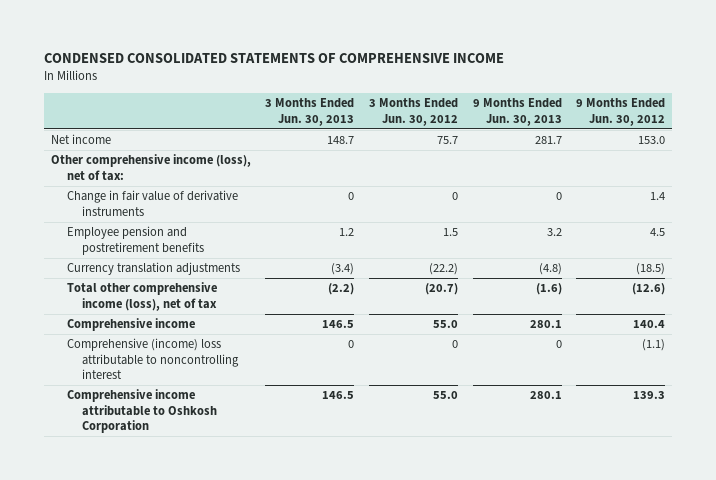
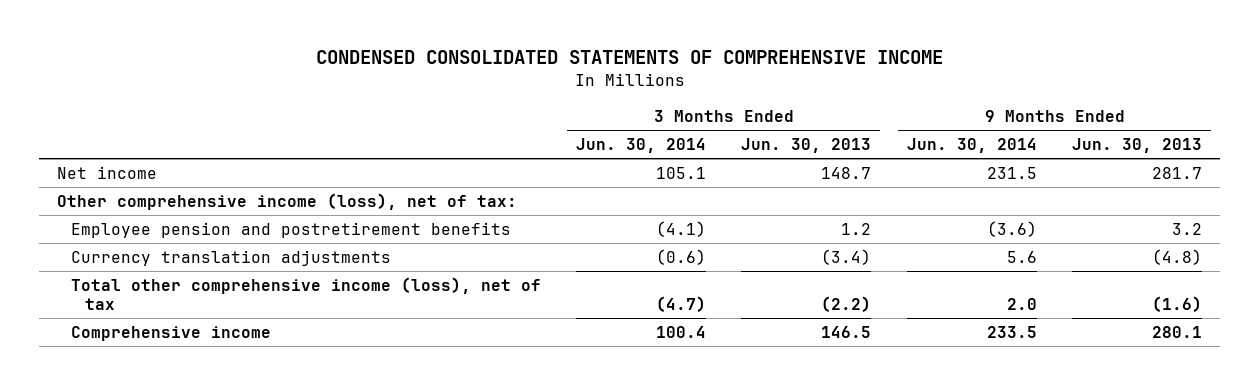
- | 3 Months Ended Jun. 30, 2013 | 3 Months Ended Jun. 30, 2012 | 9 Months Ended Jun. 30, 2013 | 9 Months Ended Jun. 30, 2012
+ | 3 Months Ended Jun. 30, 2014 | 3 Months Ended Jun. 30, 2013 | 9 Months Ended Jun. 30, 2014 | 9 Months Ended Jun. 30, 2013
- Change in fair value of derivative instruments | 0 | 0 | 0 | 1.4
- Comprehensive (income) loss attributable to noncontrolling interest | 0 | 0 | 0 | (1.1)
- Comprehensive income attributable to Oshkosh Corporation | 146.5 | 55.0 | 280.1 | 139.3

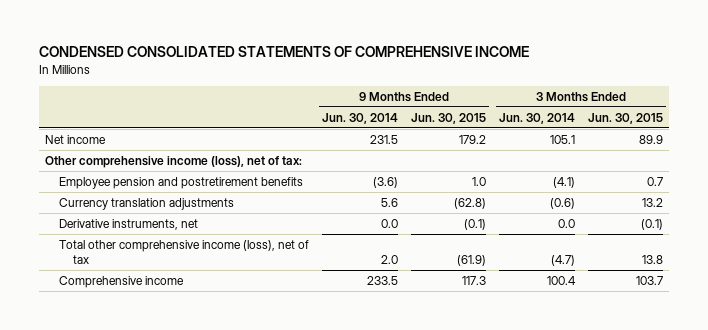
- | 3 Months Ended Jun. 30, 2014 | 3 Months Ended Jun. 30, 2013 | 9 Months Ended Jun. 30, 2014 | 9 Months Ended Jun. 30, 2013
+ | 9 Months Ended Jun. 30, 2014 | 9 Months Ended Jun. 30, 2015 | 3 Months Ended Jun. 30, 2014 | 3 Months Ended Jun. 30, 2015
+ Derivative instruments, net | 0.0 | (0.1) | 0.0 | (0.1)

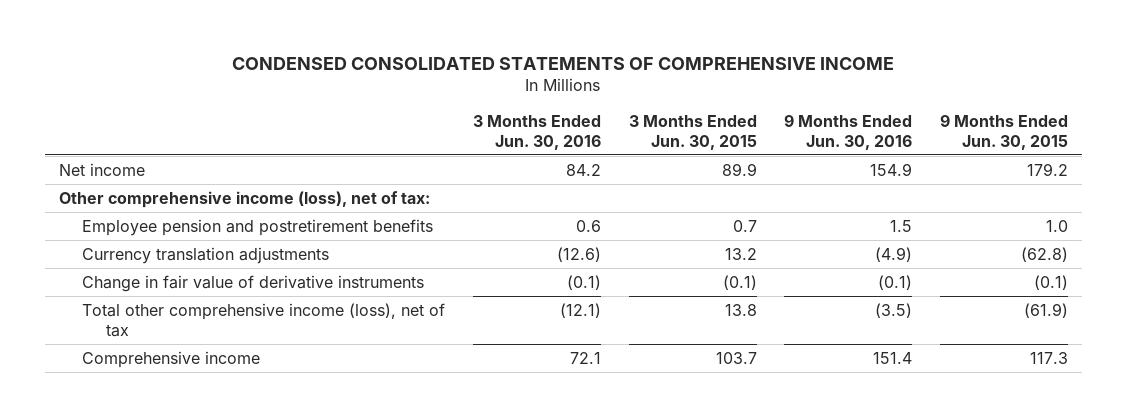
- | 9 Months Ended Jun. 30, 2014 | 9 Months Ended Jun. 30, 2015 | 3 Months Ended Jun. 30, 2014 | 3 Months Ended Jun. 30, 2015
+ | 3 Months Ended Jun. 30, 2016 | 3 Months Ended Jun. 30, 2015 | 9 Months Ended Jun. 30, 2016 | 9 Months Ended Jun. 30, 2015
- Derivative instruments, net | 0.0 | (0.1) | 0.0 | (0.1)
+ Change in fair value of derivative instruments | (0.1) | (0.1) | (0.1) | (0.1)

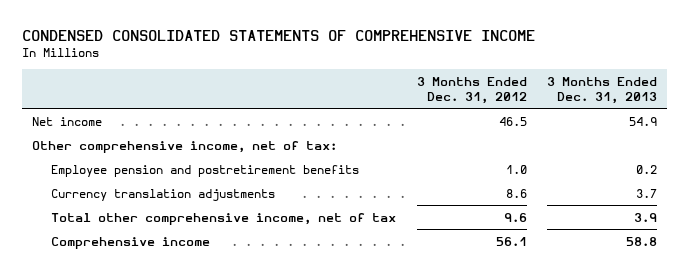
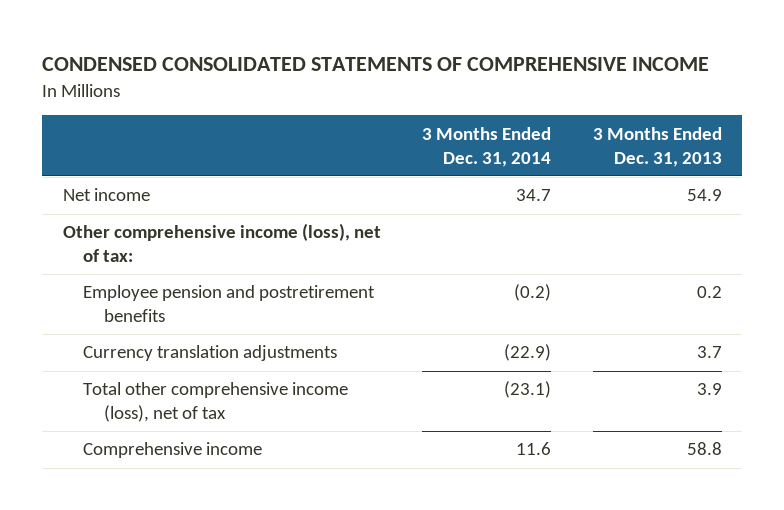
- | 3 Months Ended Dec. 31, 2012 | 3 Months Ended Dec. 31, 2013
+ | 3 Months Ended Dec. 31, 2014 | 3 Months Ended Dec. 31, 2013
- Other comprehensive income, net of tax:
+ Other comprehensive income (loss), net of tax:
- Total other comprehensive income, net of tax | 9.6 | 3.9
+ Total other comprehensive income (loss), net of tax | (23.1) | 3.9

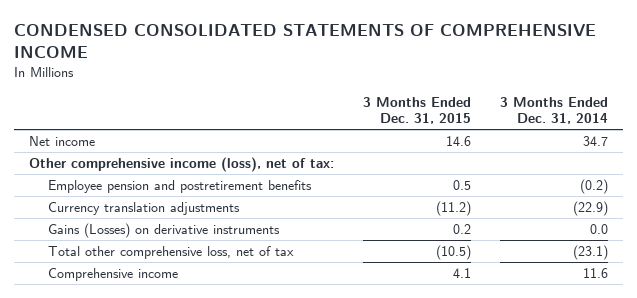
- | 3 Months Ended Dec. 31, 2014 | 3 Months Ended Dec. 31, 2013
+ | 3 Months Ended Dec. 31, 2015 | 3 Months Ended Dec. 31, 2014
- Total other comprehensive income (loss), net of tax | (23.1) | 3.9
+ Gains (Losses) on derivative instruments | 0.2 | 0.0
+ Total other comprehensive loss, net of tax | (10.5) | (23.1)

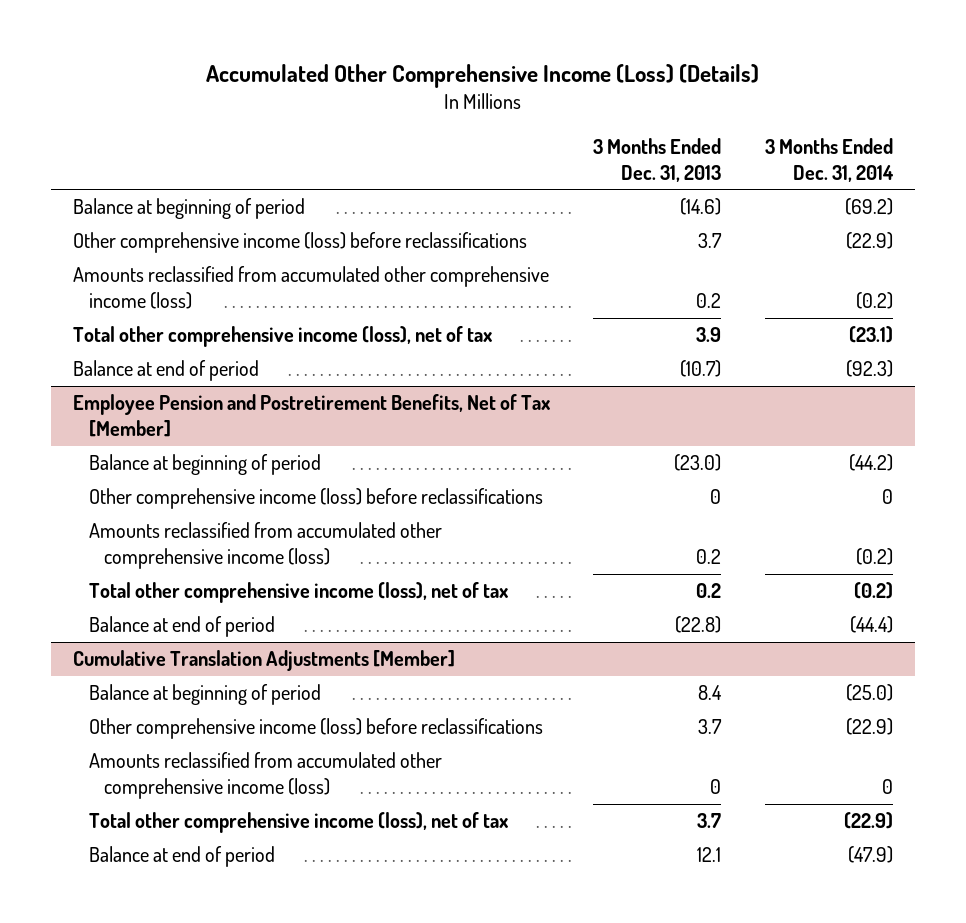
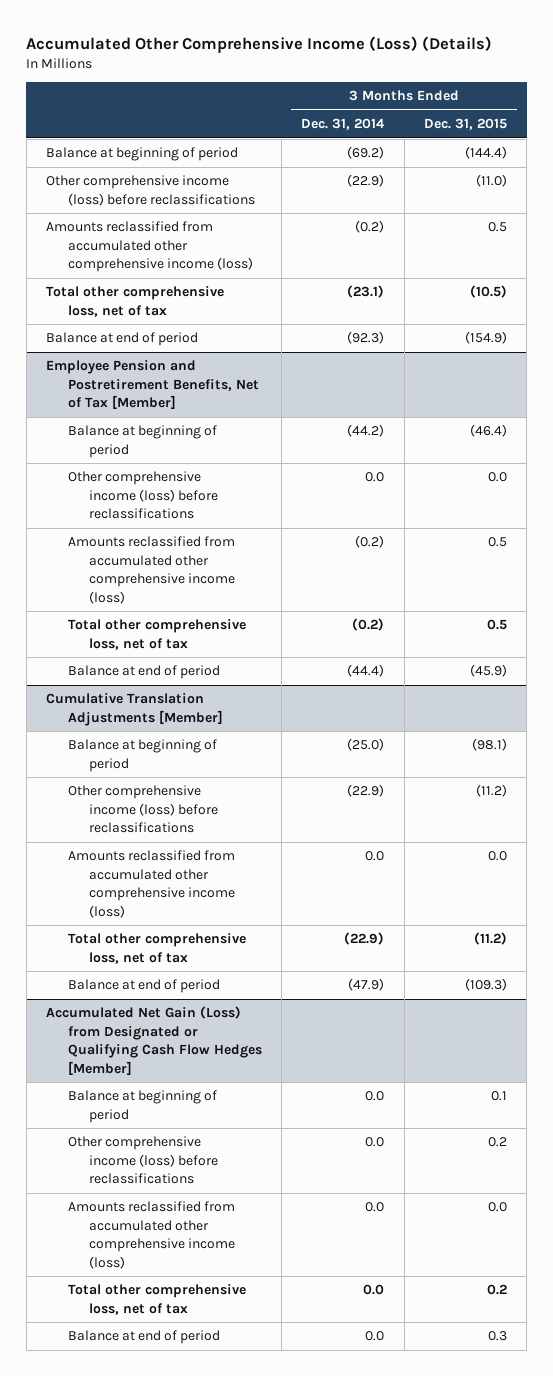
- | 3 Months Ended Dec. 31, 2013 | 3 Months Ended Dec. 31, 2014
+ | 3 Months Ended Dec. 31, 2014 | 3 Months Ended Dec. 31, 2015
- Total other comprehensive income (loss), net of tax | 3.9 | (23.1)
+ Total other comprehensive loss, net of tax | (23.1) | (10.5)
@ Employee Pension and Postretirement Benefits, Net of Tax [Member]
- Other comprehensive income (loss) before reclassifications | 0 | 0
+ Other comprehensive income (loss) before reclassifications | 0.0 | 0.0
- Total other comprehensive income (loss), net of tax | 0.2 | (0.2)
+ Total other comprehensive loss, net of tax | (0.2) | 0.5
@ Cumulative Translation Adjustments [Member]
- Amounts reclassified from accumulated other comprehensive income (loss) | 0 | 0
- Total other comprehensive income (loss), net of tax | 3.7 | (22.9)
+ Amounts reclassified from accumulated other comprehensive income (loss) | 0.0 | 0.0
+ Total other comprehensive loss, net of tax | (22.9) | (11.2)
+ Accumulated Net Gain (Loss) from Designated or Qualifying Cash Flow Hedges [Member]
+ Balance at beginning of period | 0.0 | 0.1
+ Other comprehensive income (loss) before reclassifications | 0.0 | 0.2
+ Amounts reclassified from accumulated other comprehensive income (loss) | 0.0 | 0.0
+ Total other comprehensive loss, net of tax | 0.0 | 0.2
+ Balance at end of period | 0.0 | 0.3

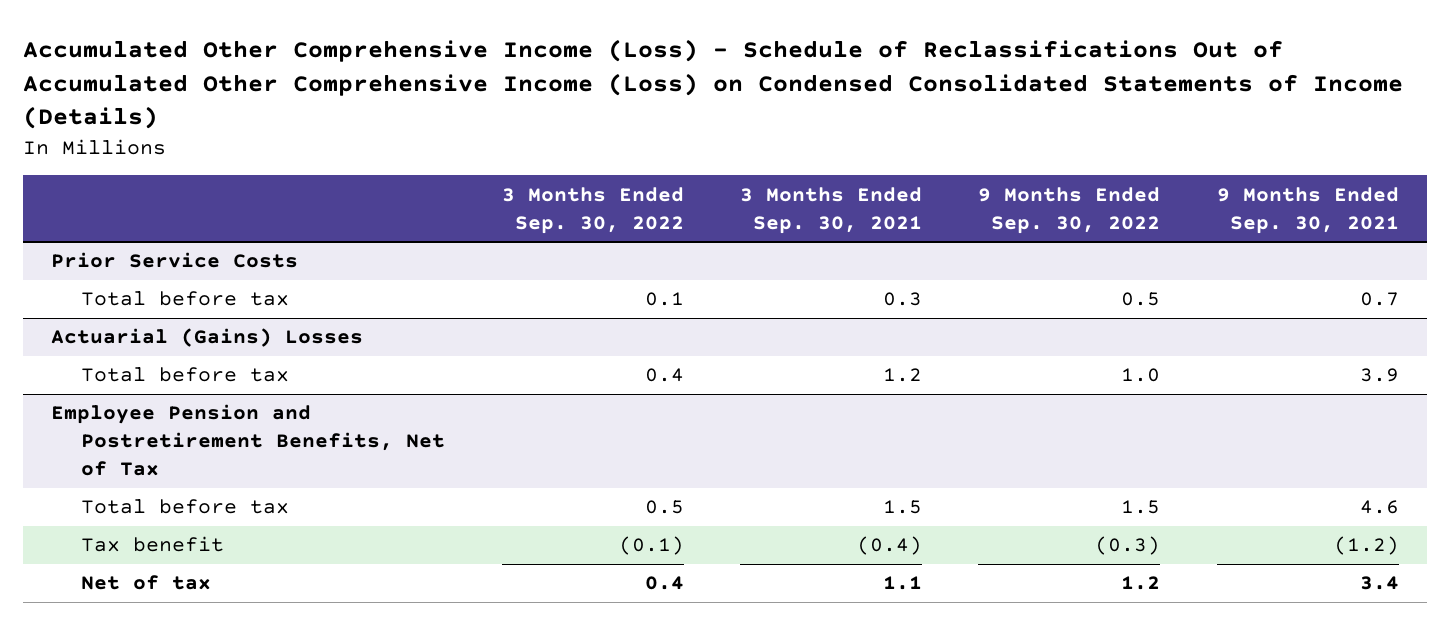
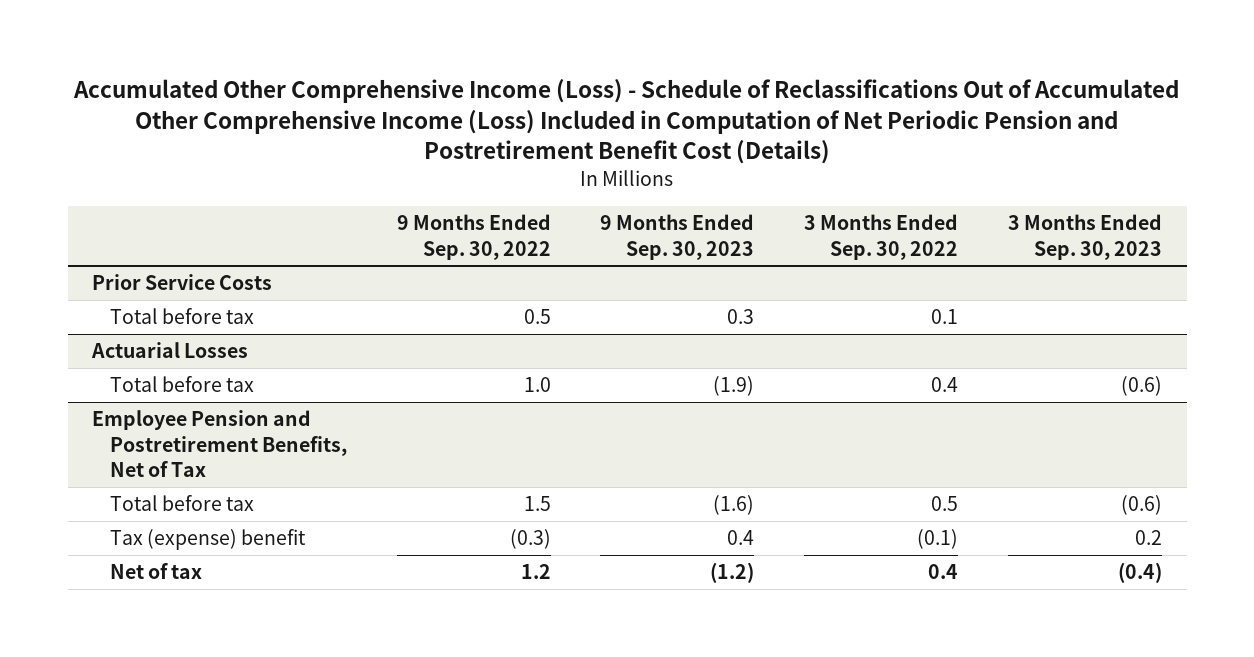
- Accumulated Other Comprehensive Income (Loss) - Schedule of Reclassifications Out of Accumulated Other Comprehensive Income (Loss) on Condensed Consolidated Statements of Income (Details)
+ Accumulated Other Comprehensive Income (Loss) - Schedule of Reclassifications Out of Accumulated Other Comprehensive Income (Loss) Included in Computation of Net Periodic Pension and Postretirement Benefit Cost (Details)
- | 3 Months Ended Sep. 30, 2022 | 3 Months Ended Sep. 30, 2021 | 9 Months Ended Sep. 30, 2022 | 9 Months Ended Sep. 30, 2021
+ | 9 Months Ended Sep. 30, 2022 | 9 Months Ended Sep. 30, 2023 | 3 Months Ended Sep. 30, 2022 | 3 Months Ended Sep. 30, 2023
- Actuarial (Gains) Losses
+ Actuarial Losses
@ Employee Pension and Postretirement Benefits, Net of Tax
- Tax benefit | (0.1) | (0.4) | (0.3) | (1.2)
+ Tax (expense) benefit | (0.3) | 0.4 | (0.1) | 0.2

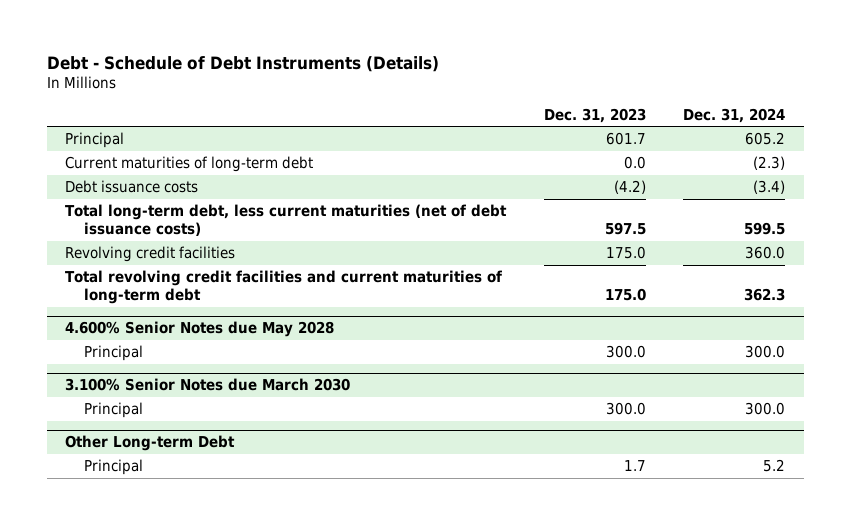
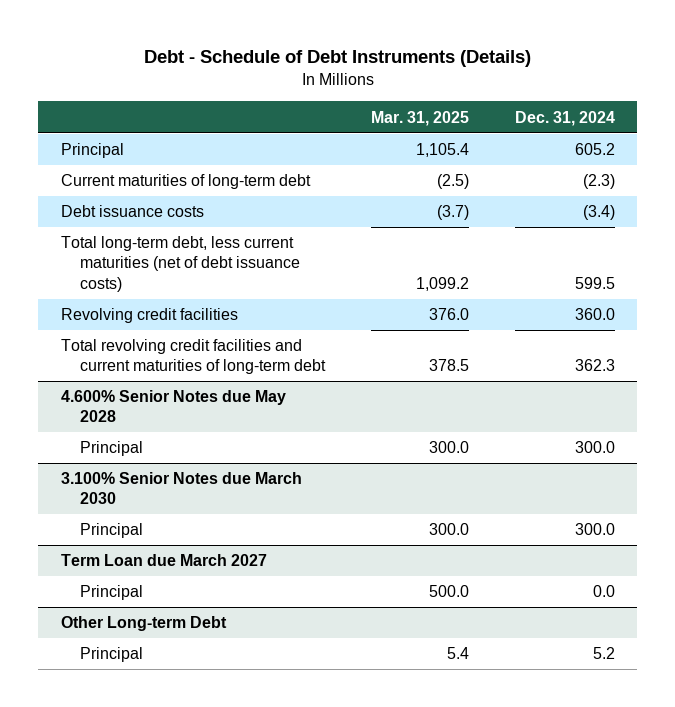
- | Dec. 31, 2023 | Dec. 31, 2024
+ | Mar. 31, 2025 | Dec. 31, 2024
+ Term Loan due March 2027
+ Principal | 500.0 | 0.0

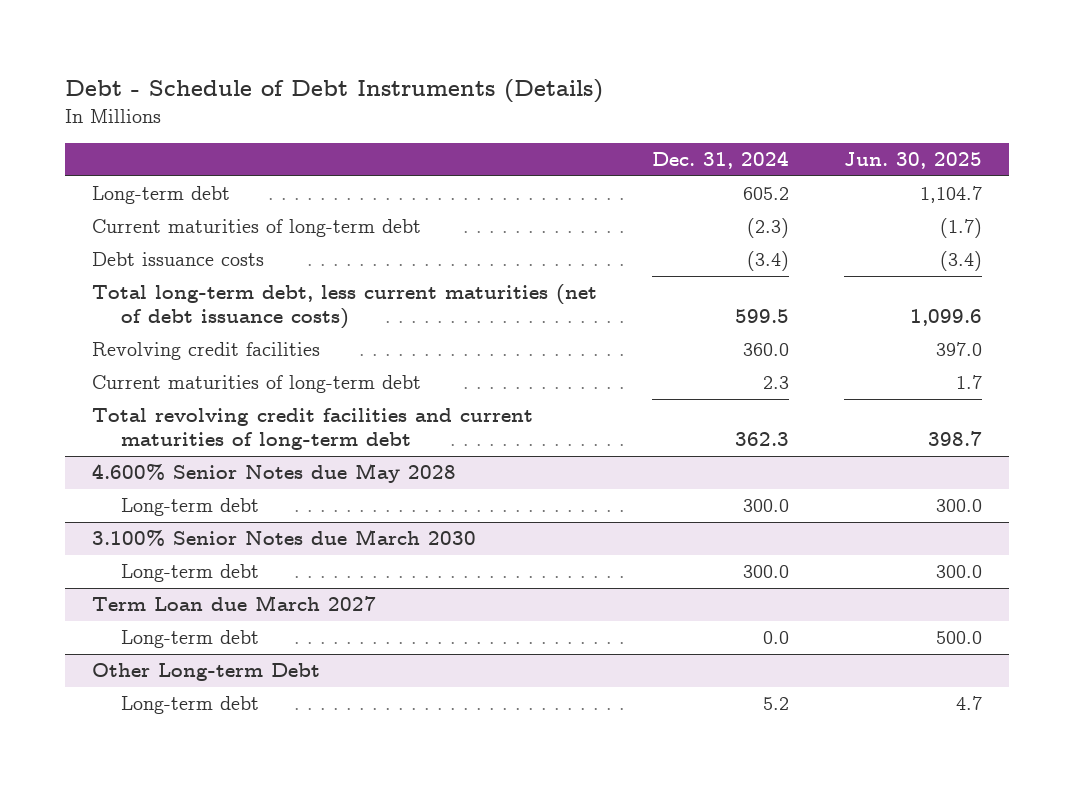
- | Mar. 31, 2025 | Dec. 31, 2024
+ | Dec. 31, 2024 | Jun. 30, 2025
- Principal | 1,105.4 | 605.2
+ Long-term debt | 605.2 | 1,104.7
+ Current maturities of long-term debt | 2.3 | 1.7
@ 4.600% Senior Notes due May 2028
- Principal | 300.0 | 300.0
+ Long-term debt | 300.0 | 300.0
@ 3.100% Senior Notes due March 2030
- Principal | 300.0 | 300.0
+ Long-term debt | 300.0 | 300.0
@ Term Loan due March 2027
- Principal | 500.0 | 0.0
+ Long-term debt | 0.0 | 500.0
@ Other Long-term Debt
- Principal | 5.4 | 5.2
+ Long-term debt | 5.2 | 4.7

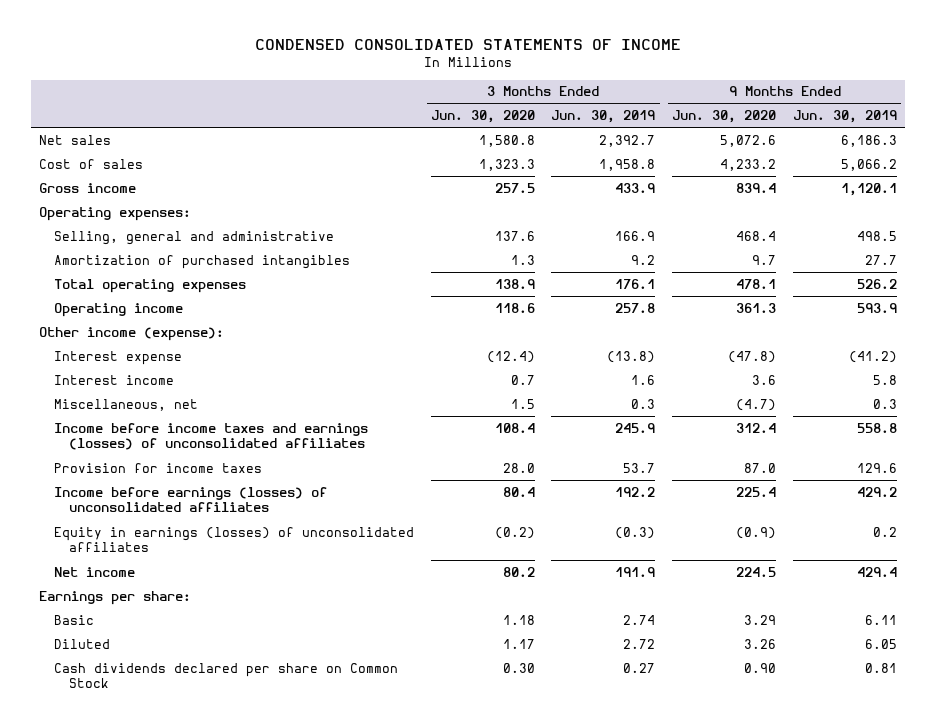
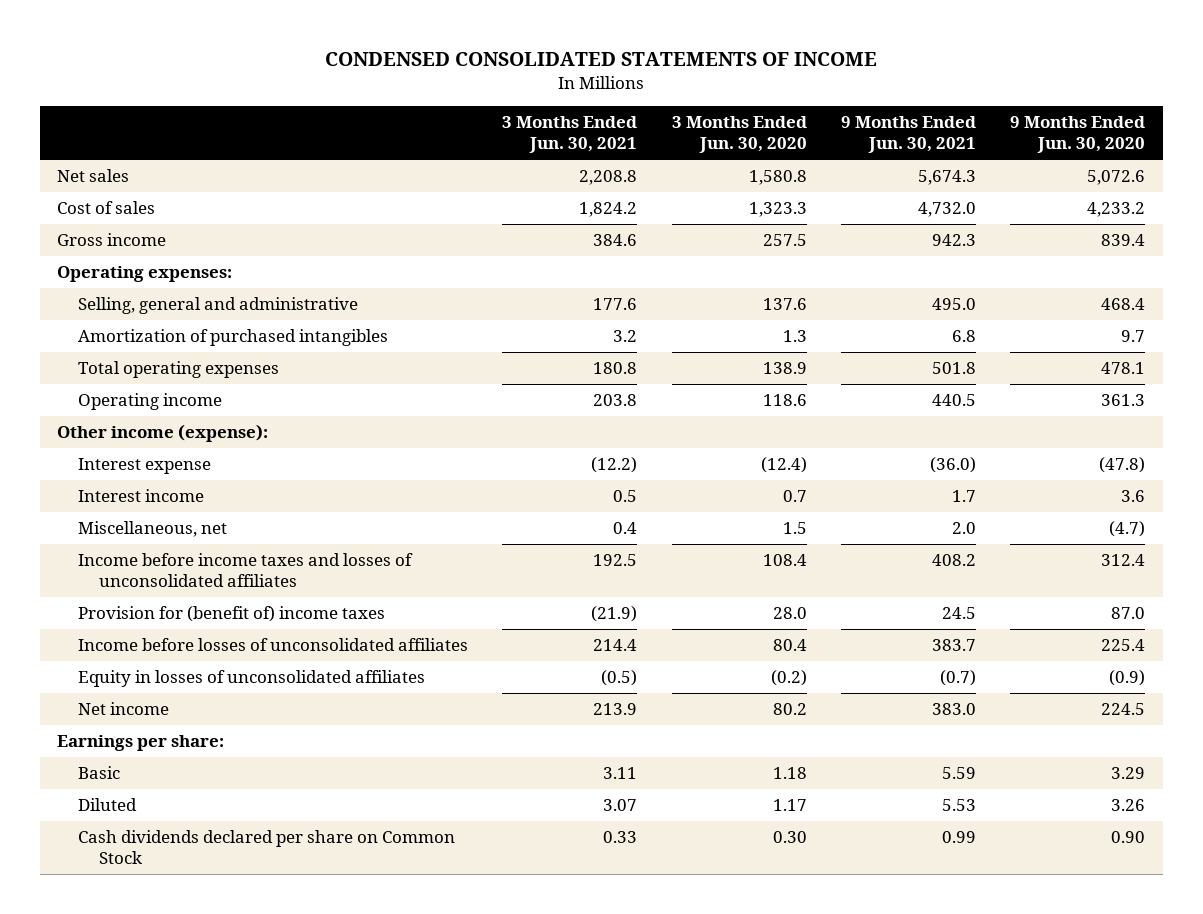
- | 3 Months Ended Jun. 30, 2020 | 3 Months Ended Jun. 30, 2019 | 9 Months Ended Jun. 30, 2020 | 9 Months Ended Jun. 30, 2019
+ | 3 Months Ended Jun. 30, 2021 | 3 Months Ended Jun. 30, 2020 | 9 Months Ended Jun. 30, 2021 | 9 Months Ended Jun. 30, 2020
- Income before income taxes and earnings (losses) of unconsolidated affiliates | 108.4 | 245.9 | 312.4 | 558.8
- Provision for income taxes | 28.0 | 53.7 | 87.0 | 129.6
- Income before earnings (losses) of unconsolidated affiliates | 80.4 | 192.2 | 225.4 | 429.2
- Equity in earnings (losses) of unconsolidated affiliates | (0.2) | (0.3) | (0.9) | 0.2
+ Income before income taxes and losses of unconsolidated affiliates | 192.5 | 108.4 | 408.2 | 312.4
+ Provision for (benefit of) income taxes | (21.9) | 28.0 | 24.5 | 87.0
+ Income before losses of unconsolidated affiliates | 214.4 | 80.4 | 383.7 | 225.4
+ Equity in losses of unconsolidated affiliates | (0.5) | (0.2) | (0.7) | (0.9)

